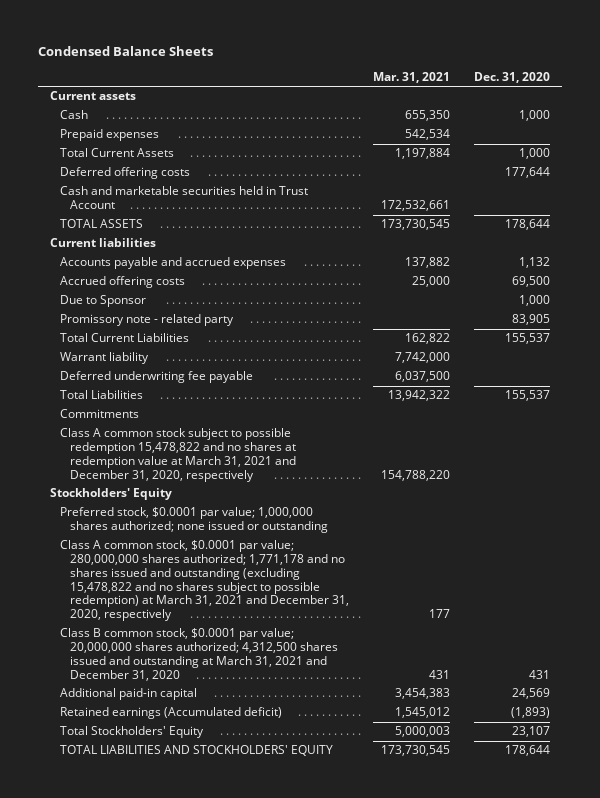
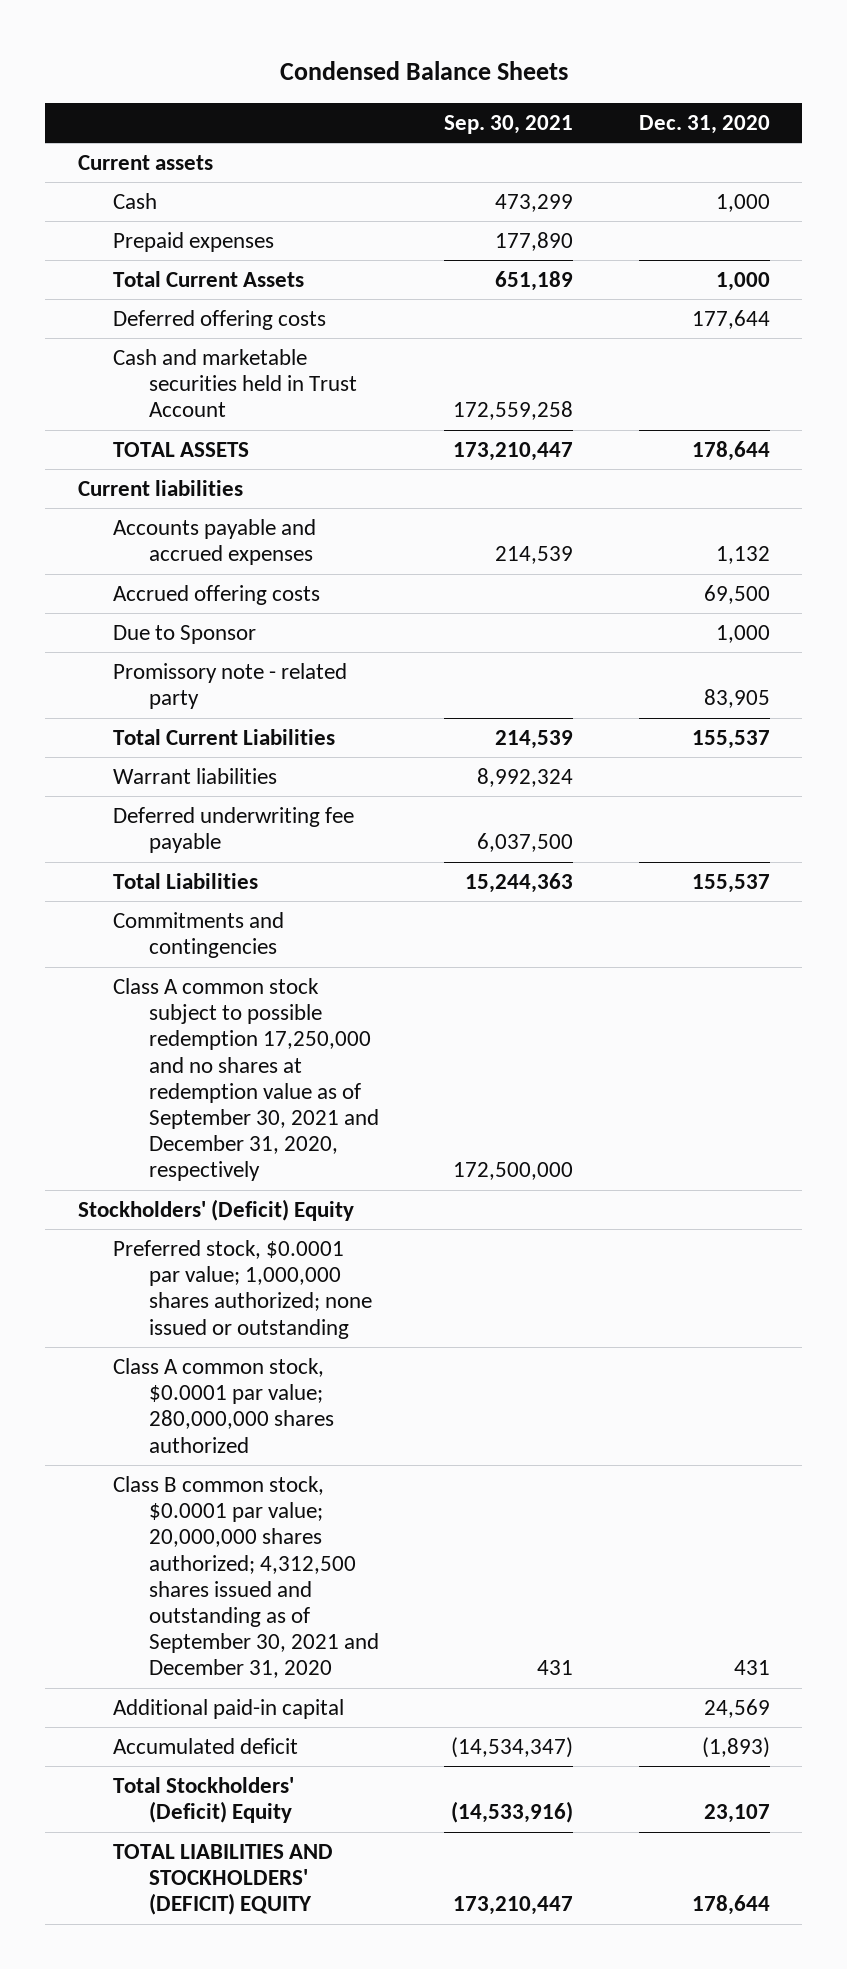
- | Mar. 31, 2021 | Dec. 31, 2020
+ | Sep. 30, 2021 | Dec. 31, 2020
- Warrant liability | 7,742,000 |
+ Warrant liabilities | 8,992,324 |
- Commitments
- Class A common stock subject to possible redemption 15,478,822 and no shares at redemption value at March 31, 2021 and December 31, 2020, respectively | 154,788,220 |
- Stockholders' Equity
+ Commitments and contingencies
+ Class A common stock subject to possible redemption 17,250,000 and no shares at redemption value as of September 30, 2021 and December 31, 2020, respectively | 172,500,000 |
+ Stockholders' (Deficit) Equity
- Class A common stock, $0.0001 par value; 280,000,000 shares authorized; 1,771,178 and no shares issued and outstanding (excluding 15,478,822 and no shares subject to possible redemption) at March 31, 2021 and December 31, 2020, respectively | 177 |
- Class B common stock, $0.0001 par value; 20,000,000 shares authorized; 4,312,500 shares issued and outstanding at March 31, 2021 and December 31, 2020 | 431 | 431
+ Class A common stock, $0.0001 par value; 280,000,000 shares authorized
+ Class B common stock, $0.0001 par value; 20,000,000 shares authorized; 4,312,500 shares issued and outstanding as of September 30, 2021 and December 31, 2020 | 431 | 431
- Retained earnings (Accumulated deficit) | 1,545,012 | (1,893)
- Total Stockholders' Equity | 5,000,003 | 23,107
- TOTAL LIABILITIES AND STOCKHOLDERS' EQUITY | 173,730,545 | 178,644
+ Accumulated deficit | (14,534,347) | (1,893)
+ Total Stockholders' (Deficit) Equity | (14,533,916) | 23,107
+ TOTAL LIABILITIES AND STOCKHOLDERS' (DEFICIT) EQUITY | 173,210,447 | 178,644

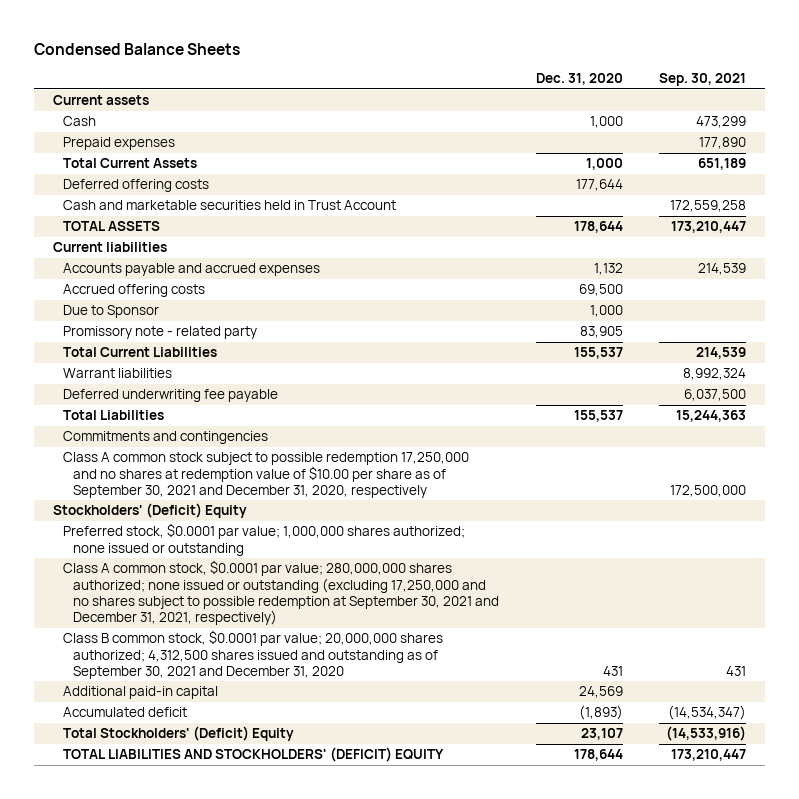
- | Sep. 30, 2021 | Dec. 31, 2020
+ | Dec. 31, 2020 | Sep. 30, 2021
- Class A common stock subject to possible redemption 17,250,000 and no shares at redemption value as of September 30, 2021 and December 31, 2020, respectively | 172,500,000 |
+ Class A common stock subject to possible redemption 17,250,000 and no shares at redemption value of $10.00 per share as of September 30, 2021 and December 31, 2020, respectively | | 172,500,000
- Class A common stock, $0.0001 par value; 280,000,000 shares authorized
+ Class A common stock, $0.0001 par value; 280,000,000 shares authorized; none issued or outstanding (excluding 17,250,000 and no shares subject to possible redemption at September 30, 2021 and December 31, 2021, respectively)

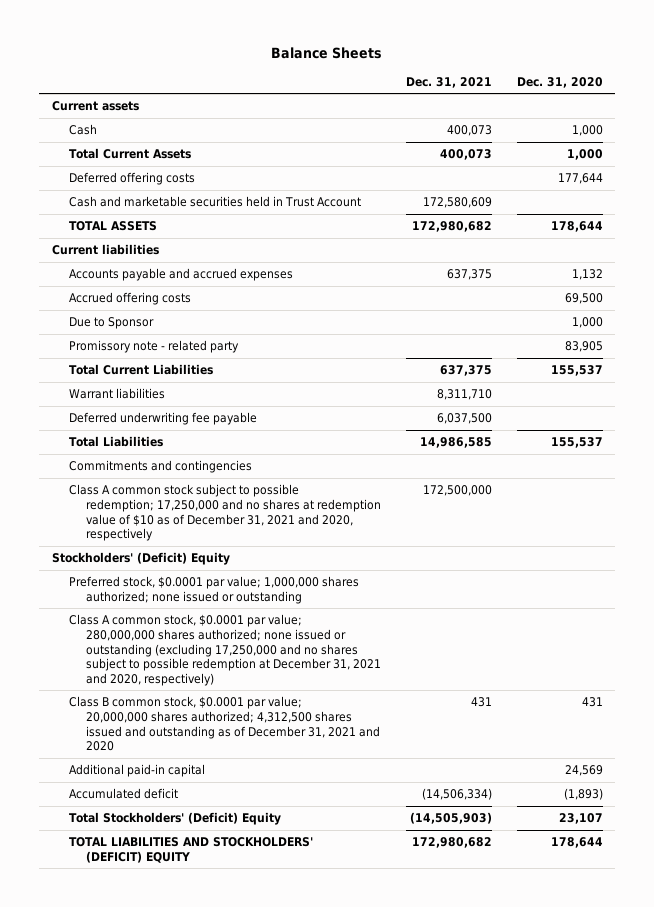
- Condensed Balance Sheets
+ Balance Sheets
- | Dec. 31, 2020 | Sep. 30, 2021
+ | Dec. 31, 2021 | Dec. 31, 2020
- Prepaid expenses | | 177,890
- Class A common stock subject to possible redemption 17,250,000 and no shares at redemption value of $10.00 per share as of September 30, 2021 and December 31, 2020, respectively | | 172,500,000
+ Class A common stock subject to possible redemption; 17,250,000 and no shares at redemption value of $10 as of December 31, 2021 and 2020, respectively | 172,500,000 |
- Class A common stock, $0.0001 par value; 280,000,000 shares authorized; none issued or outstanding (excluding 17,250,000 and no shares subject to possible redemption at September 30, 2021 and December 31, 2021, respectively)
- Class B common stock, $0.0001 par value; 20,000,000 shares authorized; 4,312,500 shares issued and outstanding as of September 30, 2021 and December 31, 2020 | 431 | 431
+ Class A common stock, $0.0001 par value; 280,000,000 shares authorized; none issued or outstanding (excluding 17,250,000 and no shares subject to possible redemption at December 31, 2021 and 2020, respectively)
+ Class B common stock, $0.0001 par value; 20,000,000 shares authorized; 4,312,500 shares issued and outstanding as of December 31, 2021 and 2020 | 431 | 431

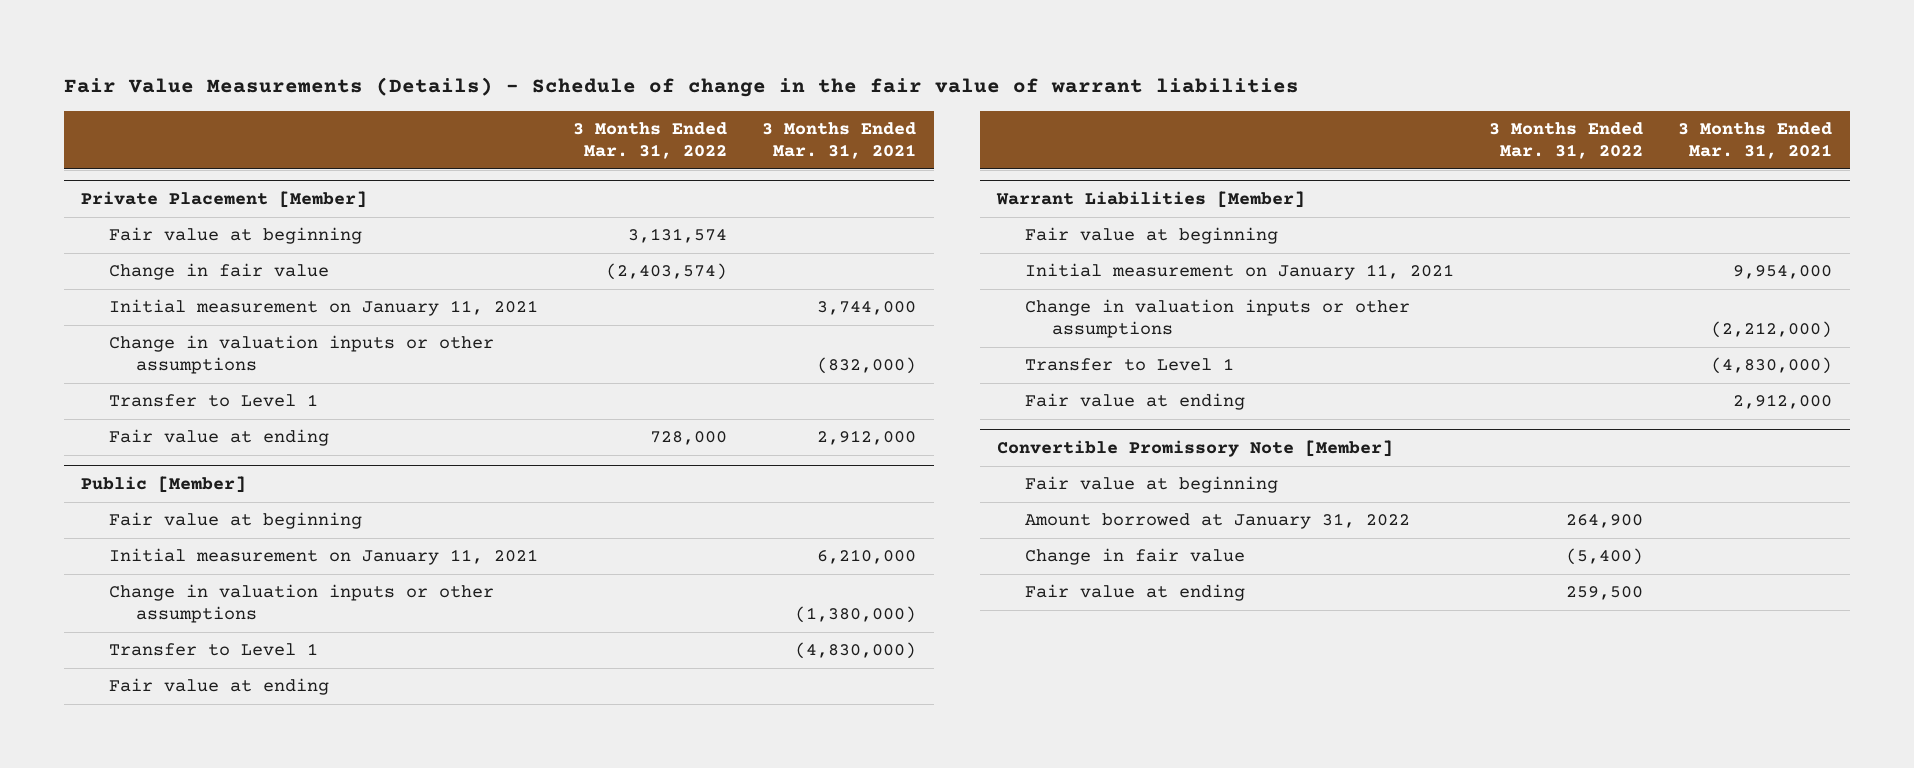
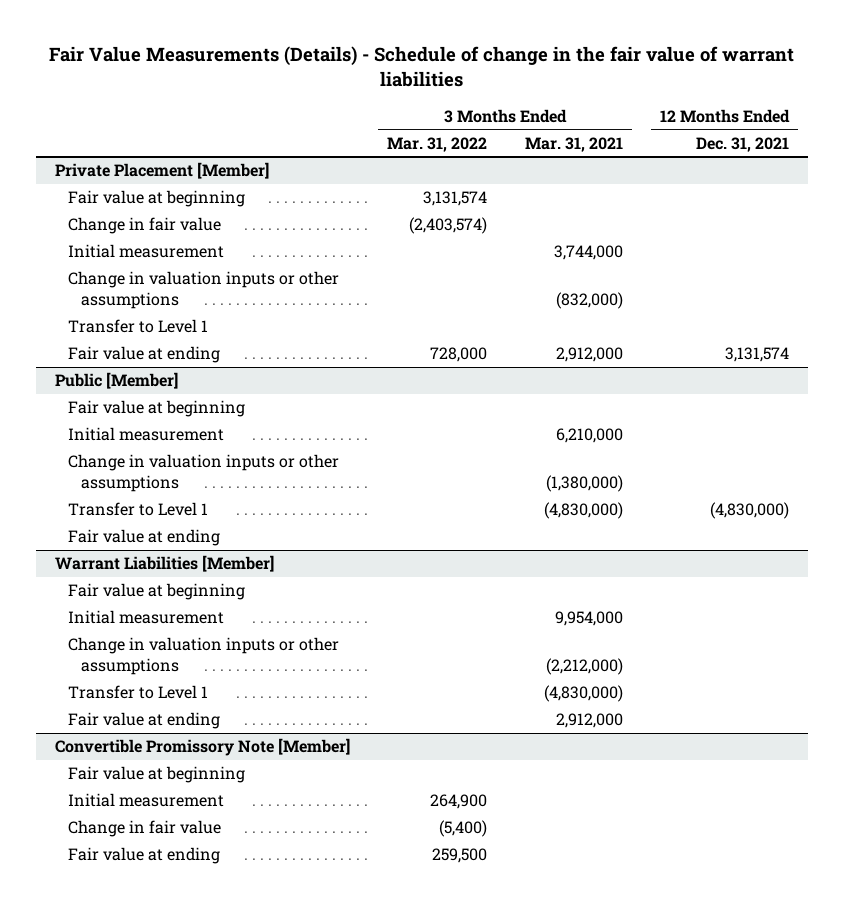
- | 3 Months Ended Mar. 31, 2022 | 3 Months Ended Mar. 31, 2021
+ | 3 Months Ended Mar. 31, 2022 | 3 Months Ended Mar. 31, 2021 | 12 Months Ended Dec. 31, 2021
@ Private Placement [Member]
- Initial measurement on January 11, 2021 | | 3,744,000
+ Initial measurement | | 3,744,000 |
@ Public [Member]
- Initial measurement on January 11, 2021 | | 6,210,000
+ Initial measurement | | 6,210,000 |
@ Warrant Liabilities [Member]
- Initial measurement on January 11, 2021 | | 9,954,000
+ Initial measurement | | 9,954,000 |
@ Convertible Promissory Note [Member]
- Amount borrowed at January 31, 2022 | 264,900 |
+ Initial measurement | 264,900 | |

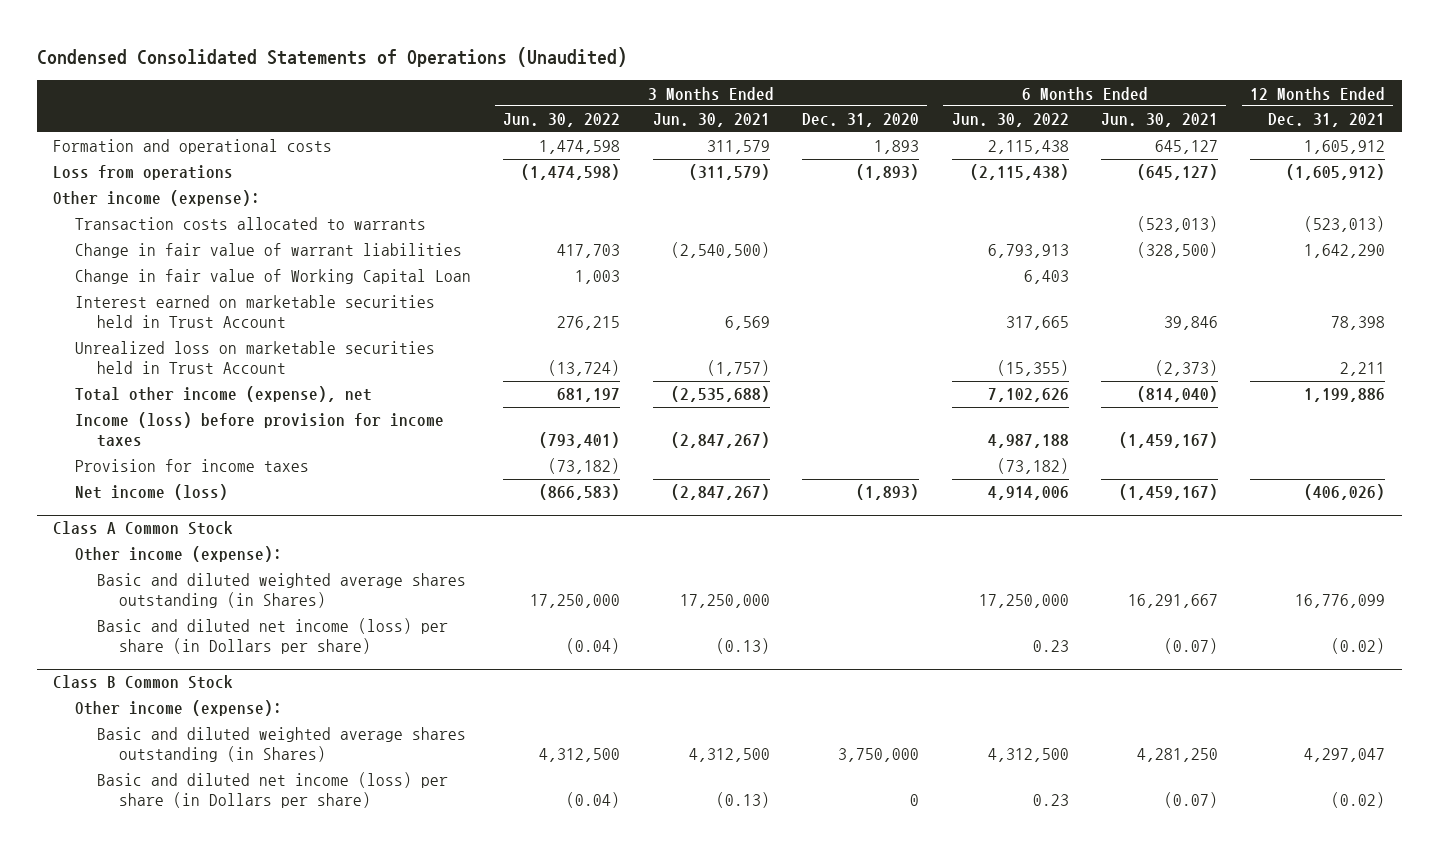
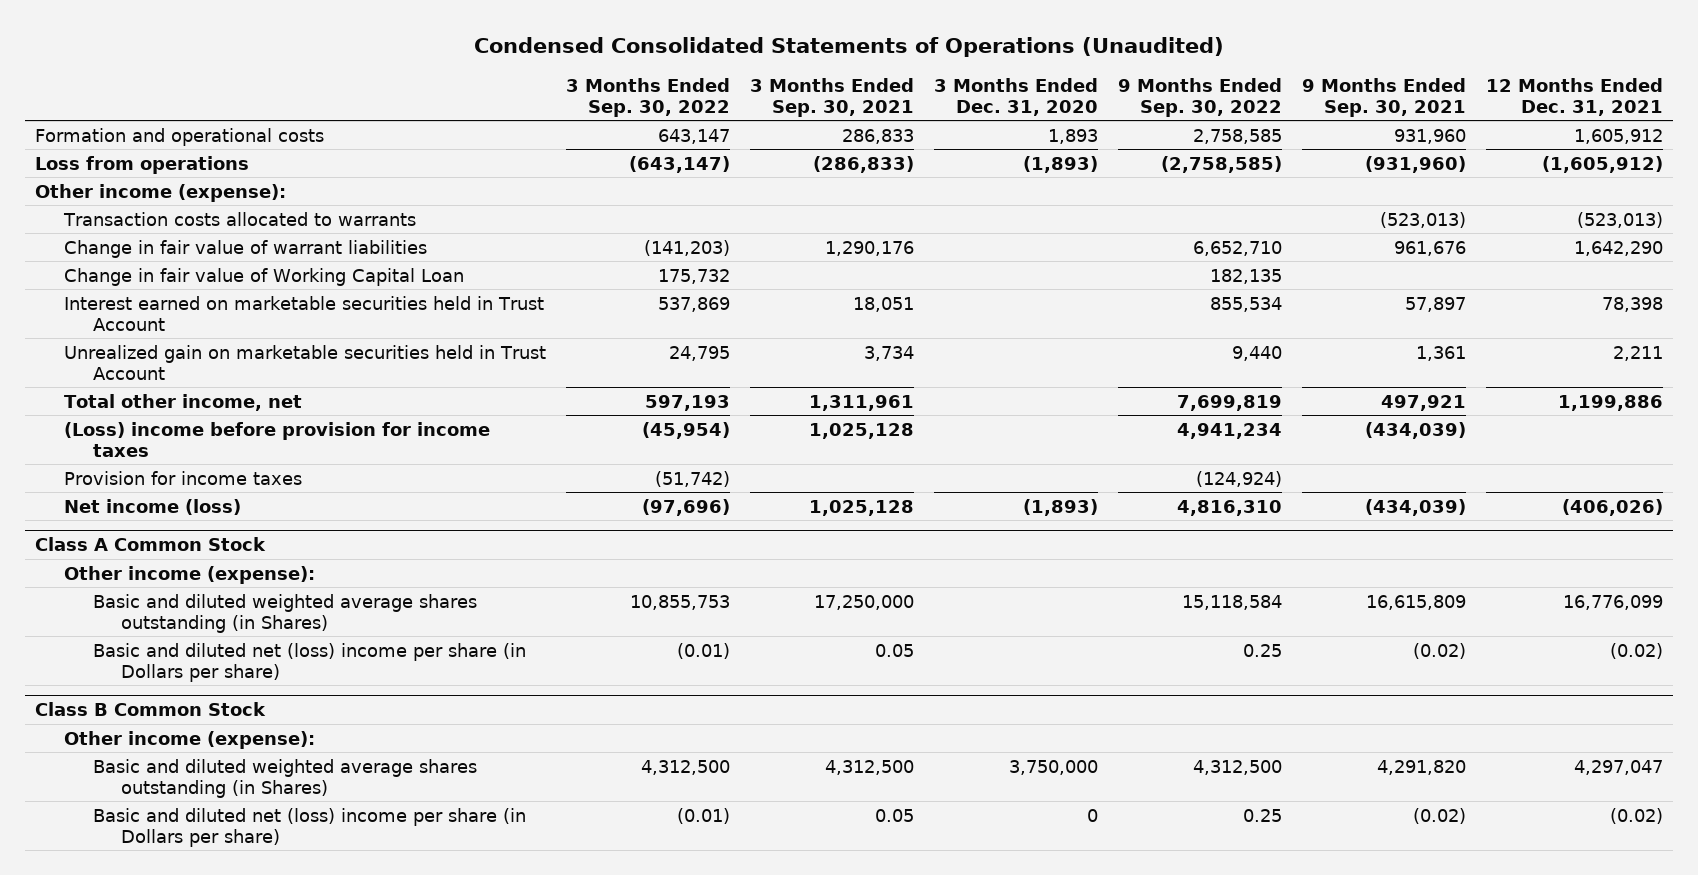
- | 3 Months Ended Jun. 30, 2022 | 3 Months Ended Jun. 30, 2021 | 3 Months Ended Dec. 31, 2020 | 6 Months Ended Jun. 30, 2022 | 6 Months Ended Jun. 30, 2021 | 12 Months Ended Dec. 31, 2021
+ | 3 Months Ended Sep. 30, 2022 | 3 Months Ended Sep. 30, 2021 | 3 Months Ended Dec. 31, 2020 | 9 Months Ended Sep. 30, 2022 | 9 Months Ended Sep. 30, 2021 | 12 Months Ended Dec. 31, 2021
- Unrealized loss on marketable securities held in Trust Account | (13,724) | (1,757) | | (15,355) | (2,373) | 2,211
- Total other income (expense), net | 681,197 | (2,535,688) | | 7,102,626 | (814,040) | 1,199,886
- Income (loss) before provision for income taxes | (793,401) | (2,847,267) | | 4,987,188 | (1,459,167) |
+ Unrealized gain on marketable securities held in Trust Account | 24,795 | 3,734 | | 9,440 | 1,361 | 2,211
+ Total other income, net | 597,193 | 1,311,961 | | 7,699,819 | 497,921 | 1,199,886
+ (Loss) income before provision for income taxes | (45,954) | 1,025,128 | | 4,941,234 | (434,039) |
@ Class A Common Stock
- Basic and diluted net income (loss) per share (in Dollars per share) | (0.04) | (0.13) | | 0.23 | (0.07) | (0.02)
+ Basic and diluted net (loss) income per share (in Dollars per share) | (0.01) | 0.05 | | 0.25 | (0.02) | (0.02)
@ Class B Common Stock
- Basic and diluted net income (loss) per share (in Dollars per share) | (0.04) | (0.13) | 0 | 0.23 | (0.07) | (0.02)
+ Basic and diluted net (loss) income per share (in Dollars per share) | (0.01) | 0.05 | 0 | 0.25 | (0.02) | (0.02)

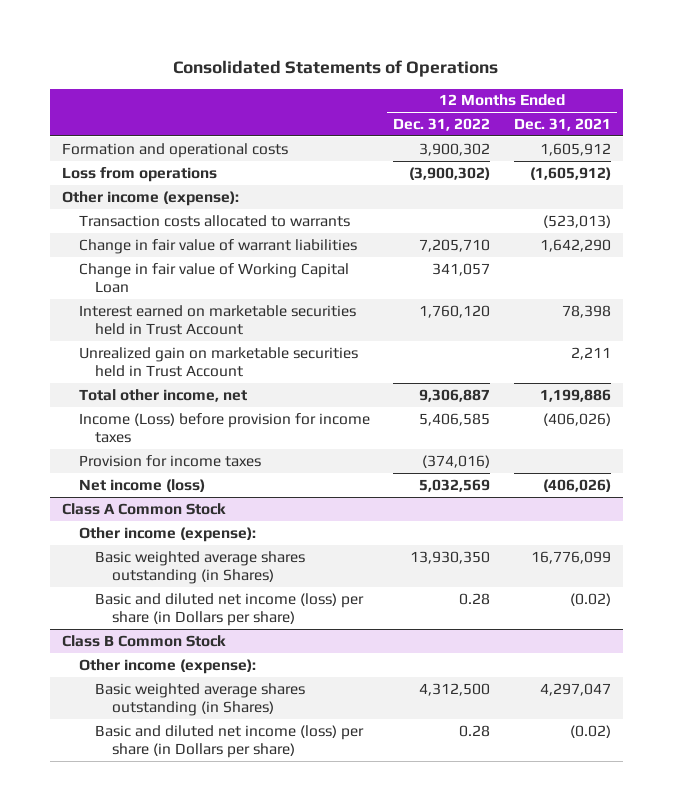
- Condensed Consolidated Statements of Operations (Unaudited)
+ Consolidated Statements of Operations
- | 3 Months Ended Sep. 30, 2022 | 3 Months Ended Sep. 30, 2021 | 3 Months Ended Dec. 31, 2020 | 9 Months Ended Sep. 30, 2022 | 9 Months Ended Sep. 30, 2021 | 12 Months Ended Dec. 31, 2021
+ | 12 Months Ended Dec. 31, 2022 | 12 Months Ended Dec. 31, 2021
- (Loss) income before provision for income taxes | (45,954) | 1,025,128 | | 4,941,234 | (434,039) |
+ Income (Loss) before provision for income taxes | 5,406,585 | (406,026)
@ Class A Common Stock
- Basic and diluted weighted average shares outstanding (in Shares) | 10,855,753 | 17,250,000 | | 15,118,584 | 16,615,809 | 16,776,099
- Basic and diluted net (loss) income per share (in Dollars per share) | (0.01) | 0.05 | | 0.25 | (0.02) | (0.02)
+ Basic weighted average shares outstanding (in Shares) | 13,930,350 | 16,776,099
+ Basic and diluted net income (loss) per share (in Dollars per share) | 0.28 | (0.02)
@ Class B Common Stock
- Basic and diluted weighted average shares outstanding (in Shares) | 4,312,500 | 4,312,500 | 3,750,000 | 4,312,500 | 4,291,820 | 4,297,047
- Basic and diluted net (loss) income per share (in Dollars per share) | (0.01) | 0.05 | 0 | 0.25 | (0.02) | (0.02)
+ Basic weighted average shares outstanding (in Shares) | 4,312,500 | 4,297,047
+ Basic and diluted net income (loss) per share (in Dollars per share) | 0.28 | (0.02)

